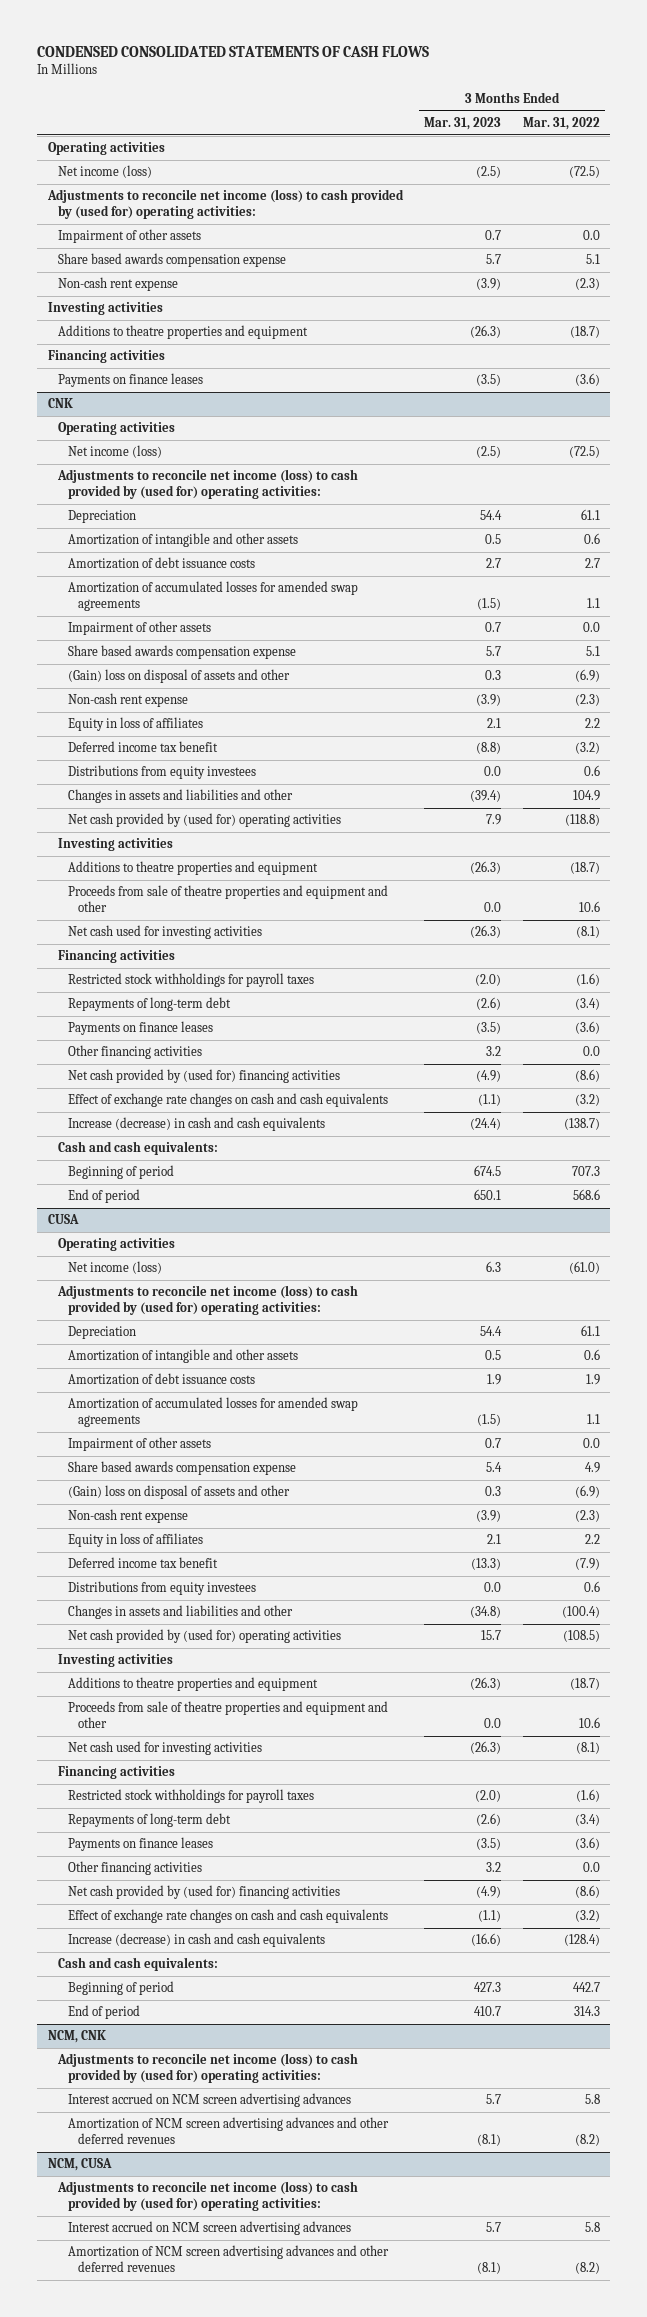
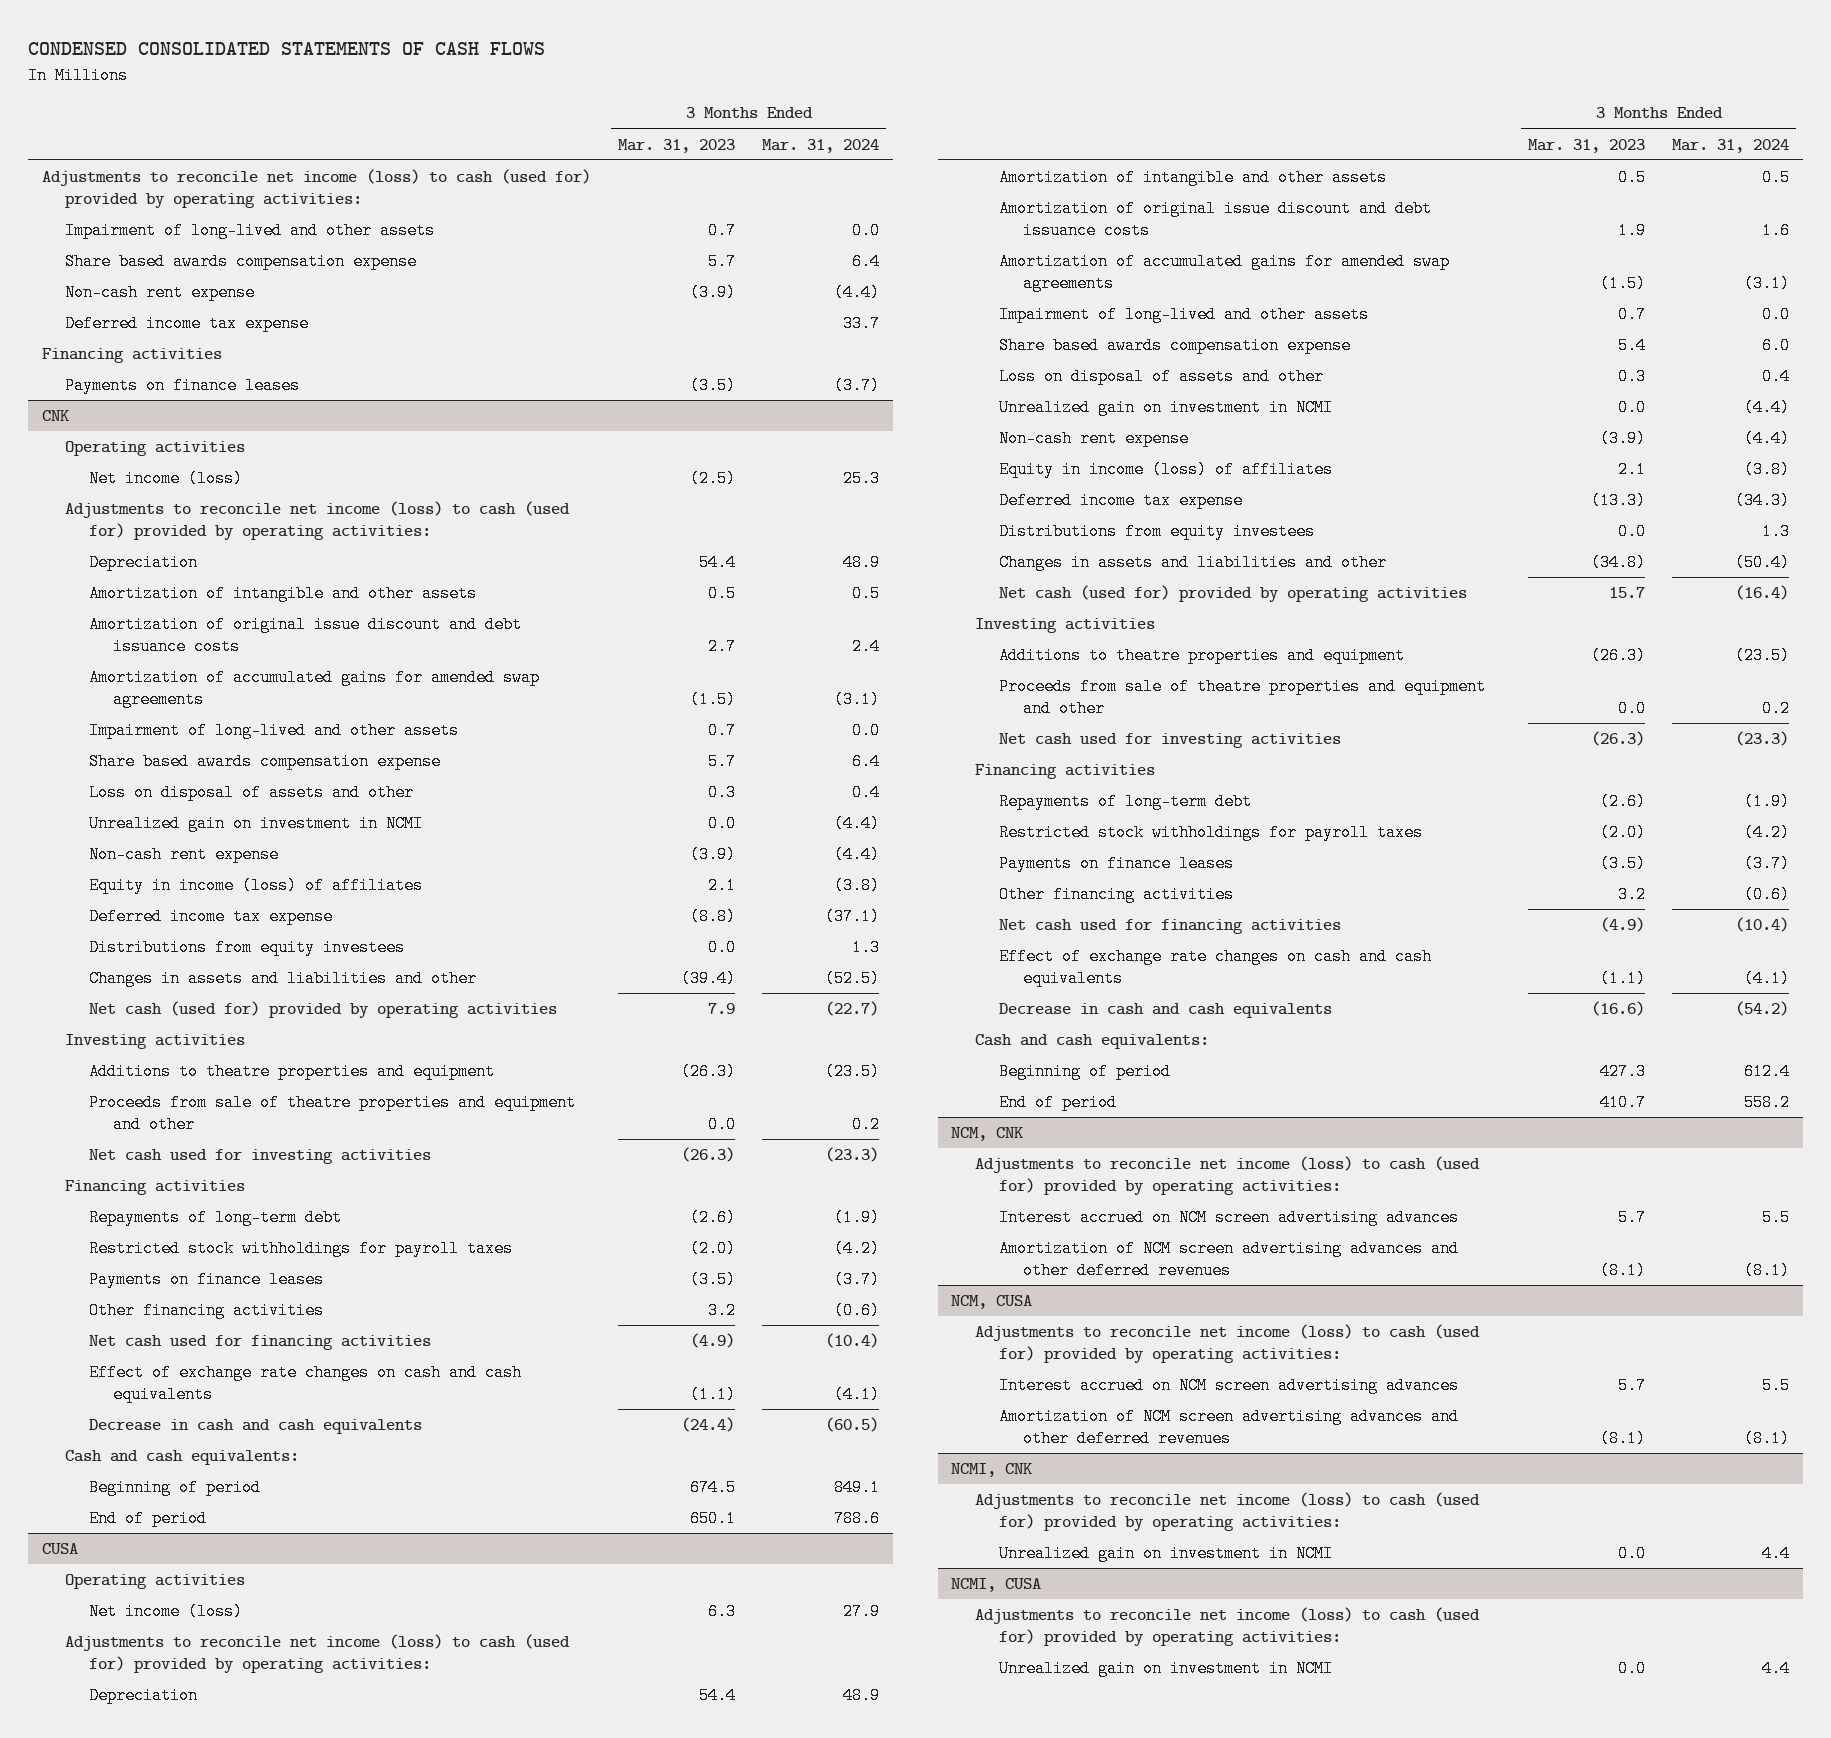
- | 3 Months Ended Mar. 31, 2023 | 3 Months Ended Mar. 31, 2022
+ | 3 Months Ended Mar. 31, 2023 | 3 Months Ended Mar. 31, 2024
- Operating activities
- Net income (loss) | (2.5) | (72.5)
- Adjustments to reconcile net income (loss) to cash provided by (used for) operating activities:
- Impairment of other assets | 0.7 | 0.0
+ Adjustments to reconcile net income (loss) to cash (used for) provided by operating activities:
+ Impairment of long-lived and other assets | 0.7 | 0.0
- Investing activities
- Additions to theatre properties and equipment | (26.3) | (18.7)
+ Deferred income tax expense | | 33.7
@ CNK
- Adjustments to reconcile net income (loss) to cash provided by (used for) operating activities:
+ Adjustments to reconcile net income (loss) to cash (used for) provided by operating activities:
- Amortization of debt issuance costs | 2.7 | 2.7
- Amortization of accumulated losses for amended swap agreements | (1.5) | 1.1
- Impairment of other assets | 0.7 | 0.0
+ Amortization of original issue discount and debt issuance costs | 2.7 | 2.4
+ Amortization of accumulated gains for amended swap agreements | (1.5) | (3.1)
+ Impairment of long-lived and other assets | 0.7 | 0.0
- (Gain) loss on disposal of assets and other | 0.3 | (6.9)
+ Loss on disposal of assets and other | 0.3 | 0.4
+ Unrealized gain on investment in NCMI | 0.0 | (4.4)
- Equity in loss of affiliates | 2.1 | 2.2
- Deferred income tax benefit | (8.8) | (3.2)
+ Equity in income (loss) of affiliates | 2.1 | (3.8)
+ Deferred income tax expense | (8.8) | (37.1)
- Net cash provided by (used for) operating activities | 7.9 | (118.8)
+ Net cash (used for) provided by operating activities | 7.9 | (22.7)
moved down: Restricted stock withholdings for payroll taxes | (2.0) | (4.2)
- Net cash provided by (used for) financing activities | (4.9) | (8.6)
+ Net cash used for financing activities | (4.9) | (10.4)
- Increase (decrease) in cash and cash equivalents | (24.4) | (138.7)
+ Decrease in cash and cash equivalents | (24.4) | (60.5)
@ CUSA
- Adjustments to reconcile net income (loss) to cash provided by (used for) operating activities:
+ Adjustments to reconcile net income (loss) to cash (used for) provided by operating activities:
- Amortization of debt issuance costs | 1.9 | 1.9
- Amortization of accumulated losses for amended swap agreements | (1.5) | 1.1
- Impairment of other assets | 0.7 | 0.0
+ Amortization of original issue discount and debt issuance costs | 1.9 | 1.6
+ Amortization of accumulated gains for amended swap agreements | (1.5) | (3.1)
+ Impairment of long-lived and other assets | 0.7 | 0.0
- (Gain) loss on disposal of assets and other | 0.3 | (6.9)
+ Loss on disposal of assets and other | 0.3 | 0.4
+ Unrealized gain on investment in NCMI | 0.0 | (4.4)
- Equity in loss of affiliates | 2.1 | 2.2
- Deferred income tax benefit | (13.3) | (7.9)
+ Equity in income (loss) of affiliates | 2.1 | (3.8)
+ Deferred income tax expense | (13.3) | (34.3)
- Net cash provided by (used for) operating activities | 15.7 | (108.5)
+ Net cash (used for) provided by operating activities | 15.7 | (16.4)
moved down: Restricted stock withholdings for payroll taxes | (2.0) | (4.2)
- Net cash provided by (used for) financing activities | (4.9) | (8.6)
+ Net cash used for financing activities | (4.9) | (10.4)
- Increase (decrease) in cash and cash equivalents | (16.6) | (128.4)
+ Decrease in cash and cash equivalents | (16.6) | (54.2)
@ NCM, CNK
- Adjustments to reconcile net income (loss) to cash provided by (used for) operating activities:
+ Adjustments to reconcile net income (loss) to cash (used for) provided by operating activities:
@ NCM, CUSA
- Adjustments to reconcile net income (loss) to cash provided by (used for) operating activities:
+ Adjustments to reconcile net income (loss) to cash (used for) provided by operating activities:
+ NCMI, CNK
+ Adjustments to reconcile net income (loss) to cash (used for) provided by operating activities:
+ Unrealized gain on investment in NCMI | 0.0 | 4.4
+ NCMI, CUSA
+ Adjustments to reconcile net income (loss) to cash (used for) provided by operating activities:
+ Unrealized gain on investment in NCMI | 0.0 | 4.4

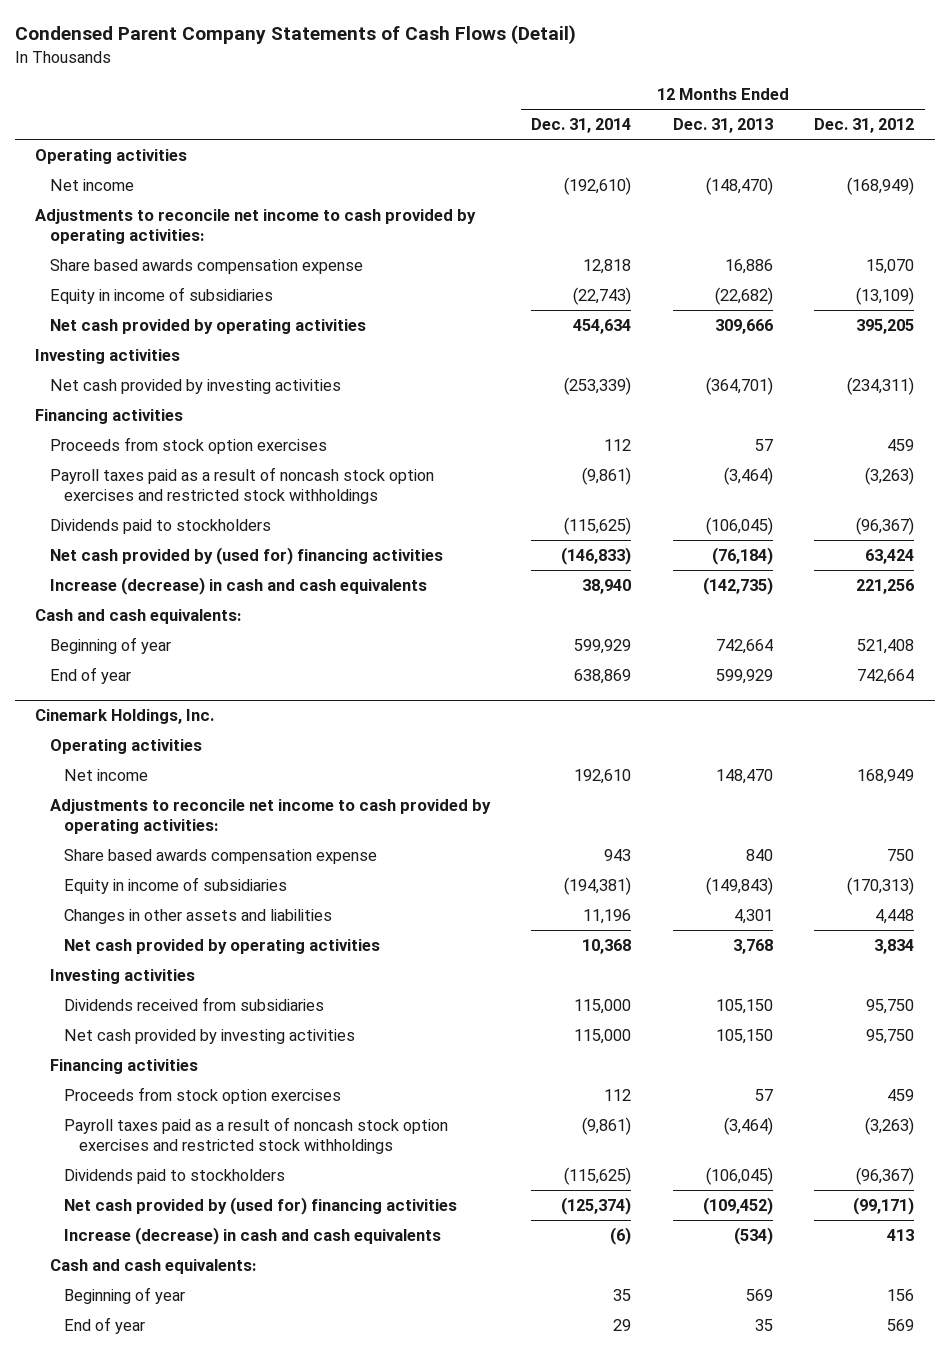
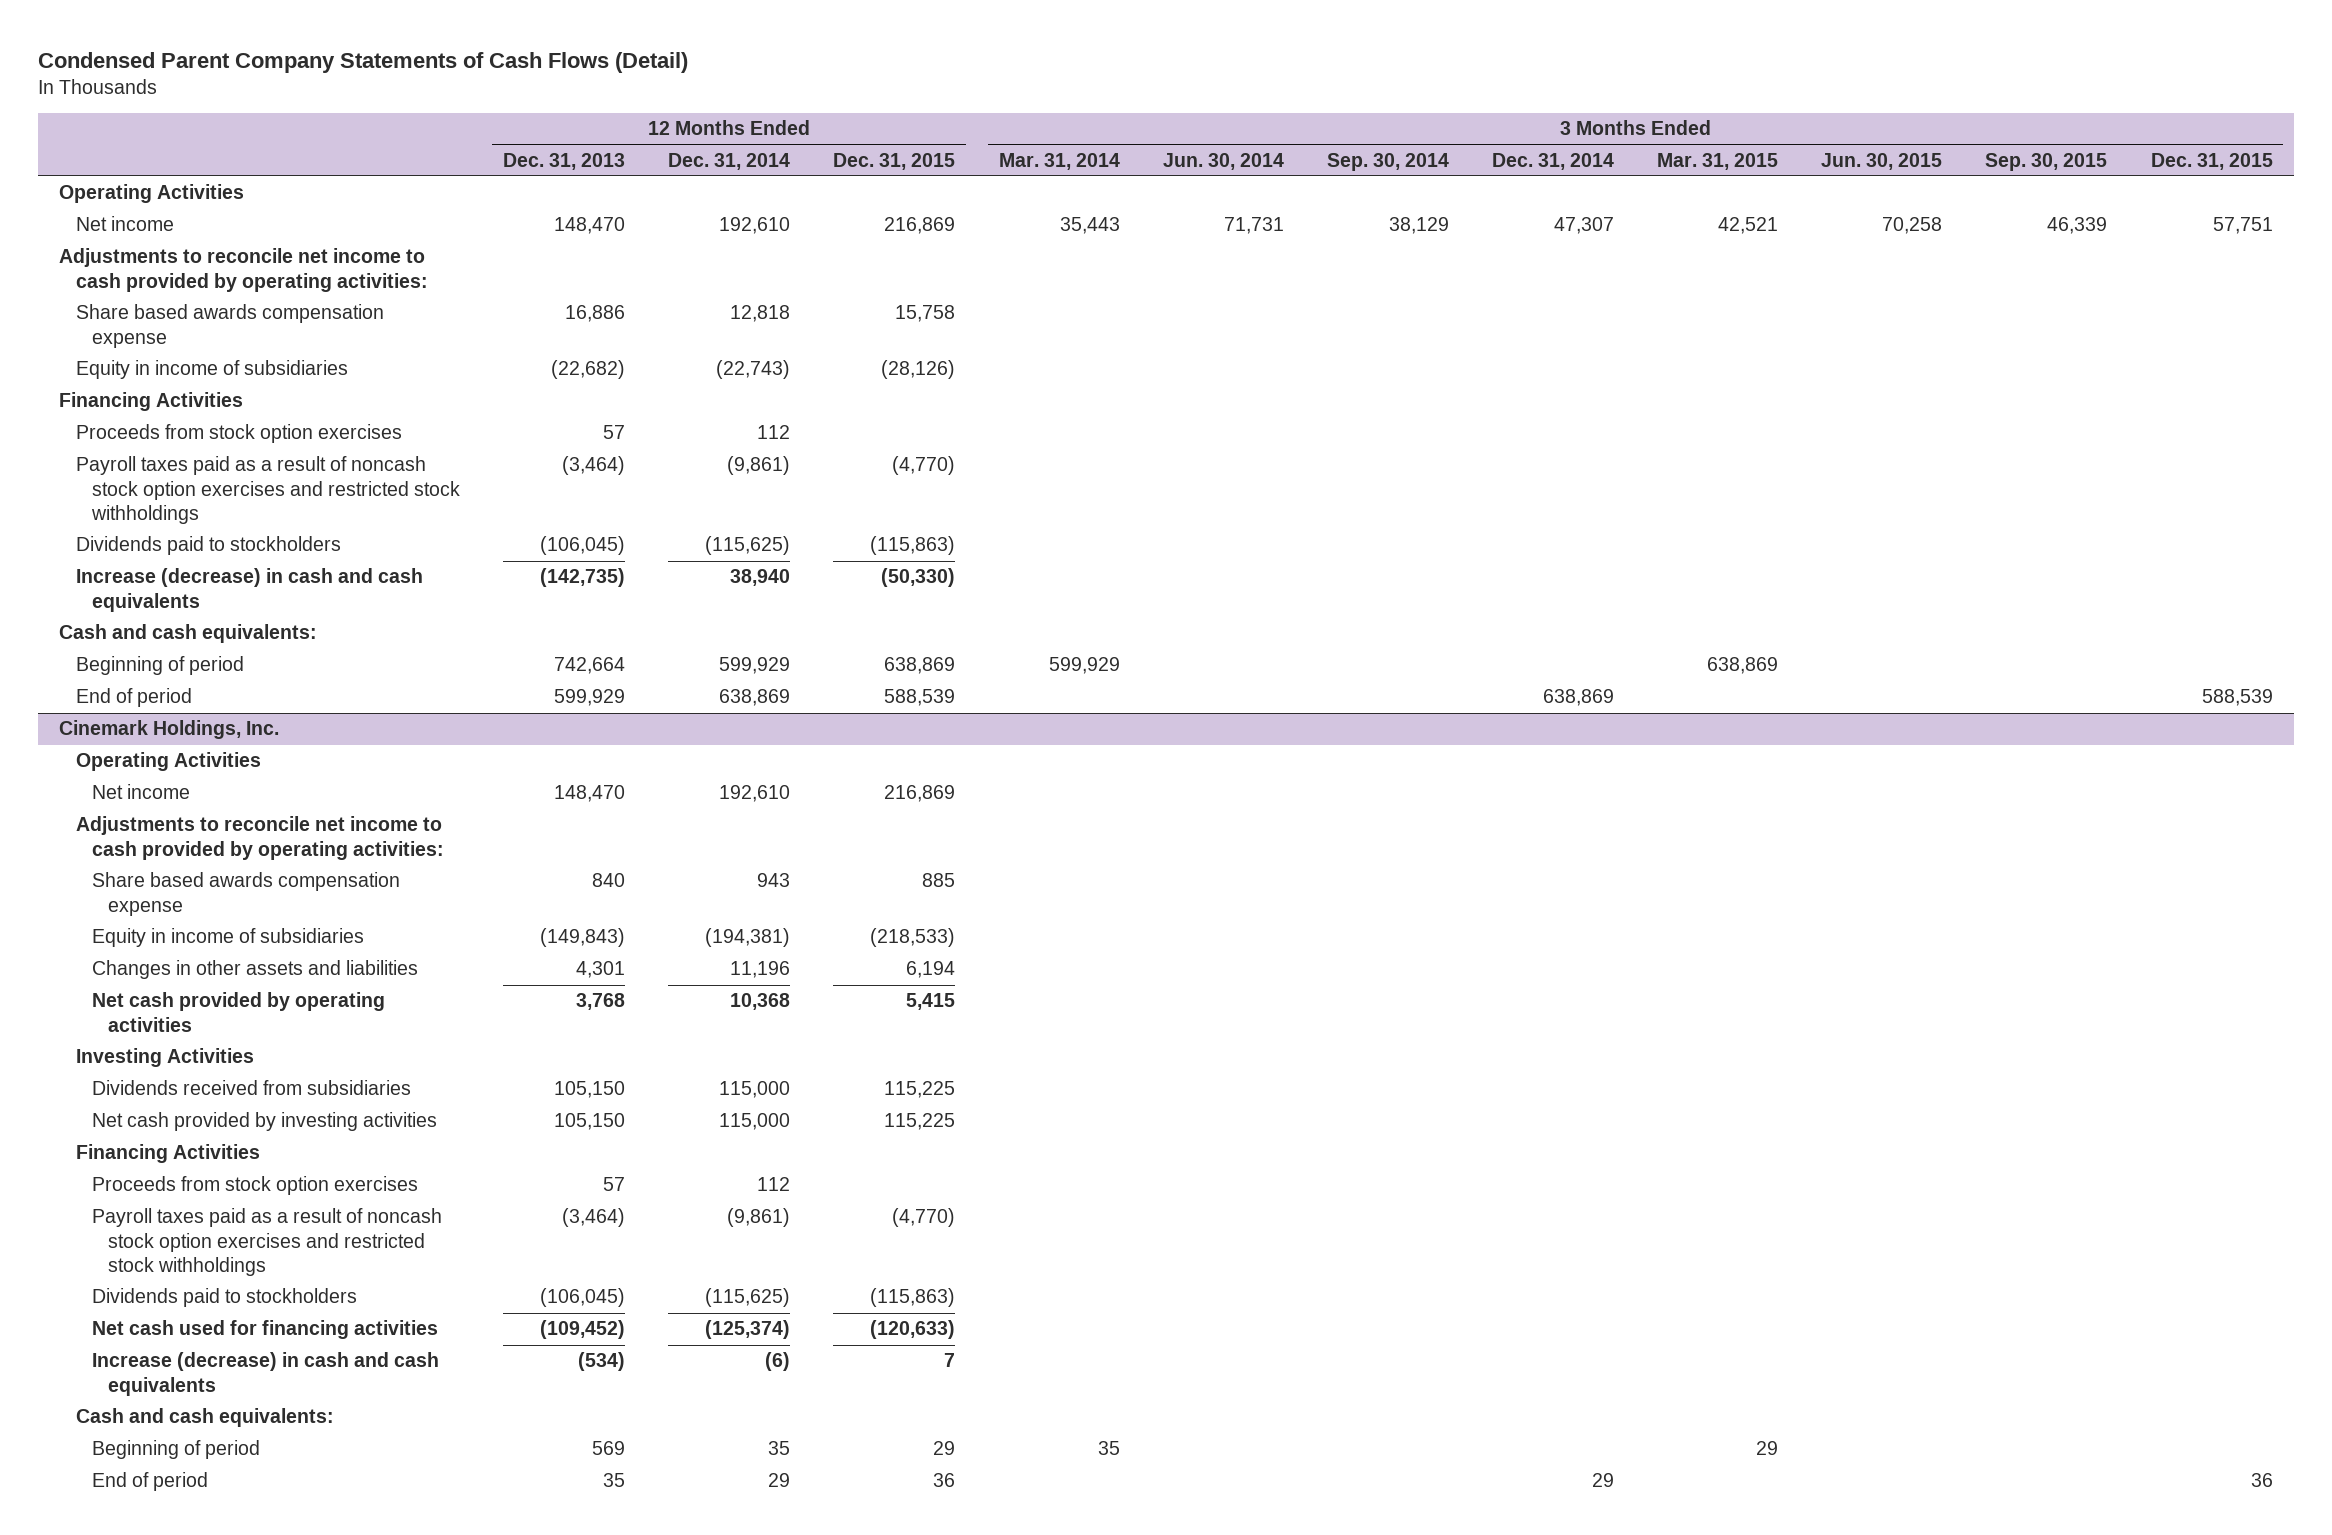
- | 12 Months Ended Dec. 31, 2014 | 12 Months Ended Dec. 31, 2013 | 12 Months Ended Dec. 31, 2012
+ | 12 Months Ended Dec. 31, 2013 | 12 Months Ended Dec. 31, 2014 | 12 Months Ended Dec. 31, 2015 | 3 Months Ended Mar. 31, 2014 | 3 Months Ended Jun. 30, 2014 | 3 Months Ended Sep. 30, 2014 | 3 Months Ended Dec. 31, 2014 | 3 Months Ended Mar. 31, 2015 | 3 Months Ended Jun. 30, 2015 | 3 Months Ended Sep. 30, 2015 | 3 Months Ended Dec. 31, 2015
- Operating activities
- Net income | (192,610) | (148,470) | (168,949)
+ Operating Activities
+ Net income | 148,470 | 192,610 | 216,869 | 35,443 | 71,731 | 38,129 | 47,307 | 42,521 | 70,258 | 46,339 | 57,751
- Net cash provided by operating activities | 454,634 | 309,666 | 395,205
- Investing activities
- Net cash provided by investing activities | (253,339) | (364,701) | (234,311)
- Financing activities
+ Financing Activities
- Net cash provided by (used for) financing activities | (146,833) | (76,184) | 63,424
- Beginning of year | 599,929 | 742,664 | 521,408
- End of year | 638,869 | 599,929 | 742,664
+ Beginning of period | 742,664 | 599,929 | 638,869 | 599,929 | | | | 638,869 | | |
+ End of period | 599,929 | 638,869 | 588,539 | | | | 638,869 | | | | 588,539
@ Cinemark Holdings, Inc.
- Operating activities
+ Operating Activities
- Investing activities
+ Investing Activities
- Financing activities
+ Financing Activities
- Net cash provided by (used for) financing activities | (125,374) | (109,452) | (99,171)
+ Net cash used for financing activities | (109,452) | (125,374) | (120,633) | | | | | | | |
- Beginning of year | 35 | 569 | 156
- End of year | 29 | 35 | 569
+ Beginning of period | 569 | 35 | 29 | 35 | | | | 29 | | |
+ End of period | 35 | 29 | 36 | | | | 29 | | | | 36

